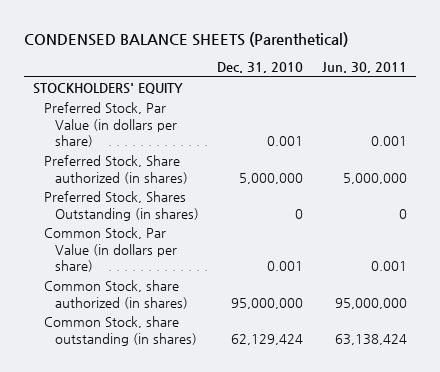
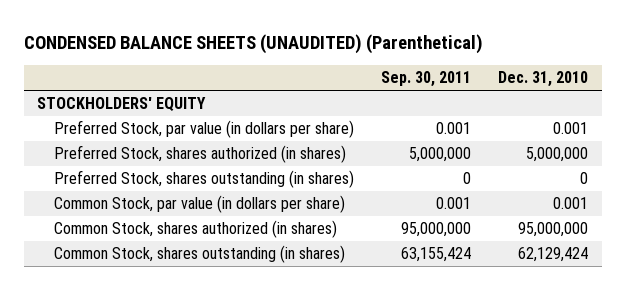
- CONDENSED BALANCE SHEETS (Parenthetical)
+ CONDENSED BALANCE SHEETS (UNAUDITED) (Parenthetical)
- | Dec. 31, 2010 | Jun. 30, 2011
+ | Sep. 30, 2011 | Dec. 31, 2010
- Preferred Stock, Par Value (in dollars per share) | 0.001 | 0.001
- Preferred Stock, Share authorized (in shares) | 5,000,000 | 5,000,000
- Preferred Stock, Shares Outstanding (in shares) | 0 | 0
- Common Stock, Par Value (in dollars per share) | 0.001 | 0.001
- Common Stock, share authorized (in shares) | 95,000,000 | 95,000,000
- Common Stock, share outstanding (in shares) | 62,129,424 | 63,138,424
+ Preferred Stock, par value (in dollars per share) | 0.001 | 0.001
+ Preferred Stock, shares authorized (in shares) | 5,000,000 | 5,000,000
+ Preferred Stock, shares outstanding (in shares) | 0 | 0
+ Common Stock, par value (in dollars per share) | 0.001 | 0.001
+ Common Stock, shares authorized (in shares) | 95,000,000 | 95,000,000
+ Common Stock, shares outstanding (in shares) | 63,155,424 | 62,129,424

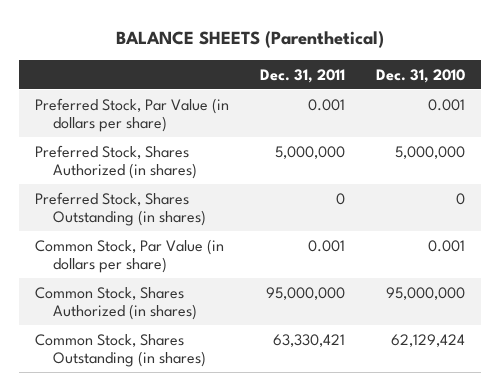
- CONDENSED BALANCE SHEETS (UNAUDITED) (Parenthetical)
+ BALANCE SHEETS (Parenthetical)
- | Sep. 30, 2011 | Dec. 31, 2010
+ | Dec. 31, 2011 | Dec. 31, 2010
- STOCKHOLDERS' EQUITY
- Preferred Stock, par value (in dollars per share) | 0.001 | 0.001
- Preferred Stock, shares authorized (in shares) | 5,000,000 | 5,000,000
- Preferred Stock, shares outstanding (in shares) | 0 | 0
- Common Stock, par value (in dollars per share) | 0.001 | 0.001
- Common Stock, shares authorized (in shares) | 95,000,000 | 95,000,000
- Common Stock, shares outstanding (in shares) | 63,155,424 | 62,129,424
+ Preferred Stock, Par Value (in dollars per share) | 0.001 | 0.001
+ Preferred Stock, Shares Authorized (in shares) | 5,000,000 | 5,000,000
+ Preferred Stock, Shares Outstanding (in shares) | 0 | 0
+ Common Stock, Par Value (in dollars per share) | 0.001 | 0.001
+ Common Stock, Shares Authorized (in shares) | 95,000,000 | 95,000,000
+ Common Stock, Shares Outstanding (in shares) | 63,330,421 | 62,129,424

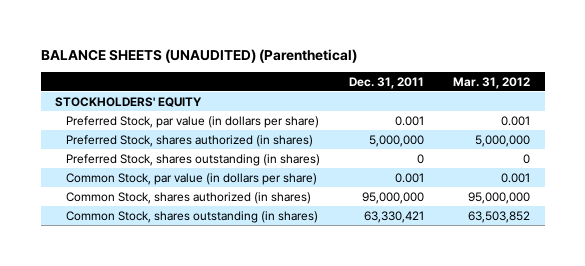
- BALANCE SHEETS (Parenthetical)
+ BALANCE SHEETS (UNAUDITED) (Parenthetical)
- | Dec. 31, 2011 | Dec. 31, 2010
+ | Dec. 31, 2011 | Mar. 31, 2012
- Preferred Stock, Par Value (in dollars per share) | 0.001 | 0.001
- Preferred Stock, Shares Authorized (in shares) | 5,000,000 | 5,000,000
- Preferred Stock, Shares Outstanding (in shares) | 0 | 0
- Common Stock, Par Value (in dollars per share) | 0.001 | 0.001
- Common Stock, Shares Authorized (in shares) | 95,000,000 | 95,000,000
- Common Stock, Shares Outstanding (in shares) | 63,330,421 | 62,129,424
+ STOCKHOLDERS' EQUITY
+ Preferred Stock, par value (in dollars per share) | 0.001 | 0.001
+ Preferred Stock, shares authorized (in shares) | 5,000,000 | 5,000,000
+ Preferred Stock, shares outstanding (in shares) | 0 | 0
+ Common Stock, par value (in dollars per share) | 0.001 | 0.001
+ Common Stock, shares authorized (in shares) | 95,000,000 | 95,000,000
+ Common Stock, shares outstanding (in shares) | 63,330,421 | 63,503,852

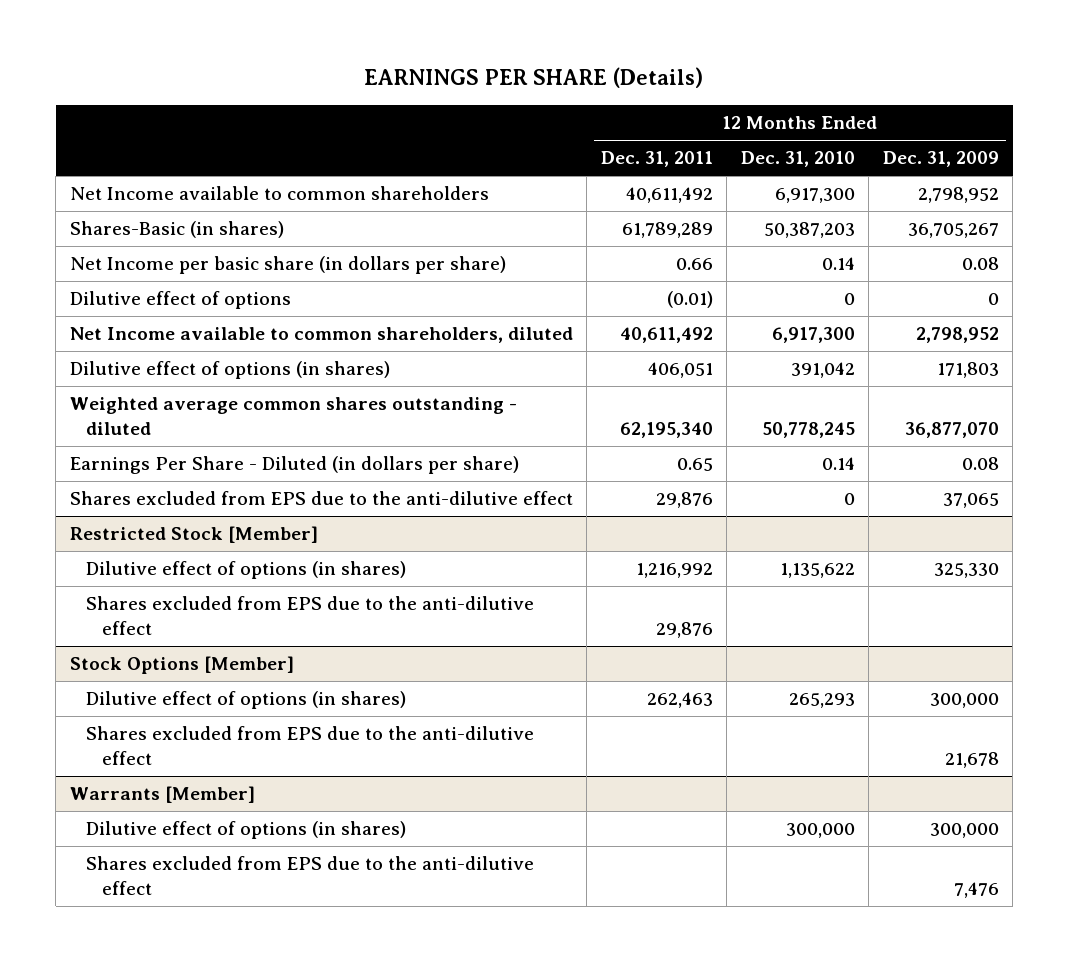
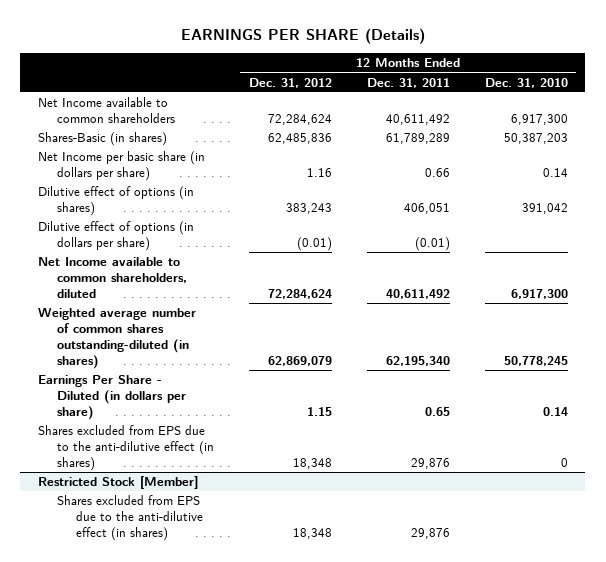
- | 12 Months Ended Dec. 31, 2011 | 12 Months Ended Dec. 31, 2010 | 12 Months Ended Dec. 31, 2009
+ | 12 Months Ended Dec. 31, 2012 | 12 Months Ended Dec. 31, 2011 | 12 Months Ended Dec. 31, 2010
- Dilutive effect of options | (0.01) | 0 | 0
- Weighted average common shares outstanding - diluted | 62,195,340 | 50,778,245 | 36,877,070
+ Dilutive effect of options (in dollars per share) | (0.01) | (0.01) |
moved down: Net Income available to common shareholders, diluted | 72,284,624 | 40,611,492 | 6,917,300
+ Weighted average number of common shares outstanding-diluted (in shares) | 62,869,079 | 62,195,340 | 50,778,245
- Shares excluded from EPS due to the anti-dilutive effect | 29,876 | 0 | 37,065
+ Shares excluded from EPS due to the anti-dilutive effect (in shares) | 18,348 | 29,876 | 0
@ Restricted Stock [Member]
- Dilutive effect of options (in shares) | 1,216,992 | 1,135,622 | 325,330
- Shares excluded from EPS due to the anti-dilutive effect | 29,876 | |
- Stock Options [Member]
- Dilutive effect of options (in shares) | 262,463 | 265,293 | 300,000
- Shares excluded from EPS due to the anti-dilutive effect | | | 21,678
- Warrants [Member]
- Dilutive effect of options (in shares) | | 300,000 | 300,000
- Shares excluded from EPS due to the anti-dilutive effect | | | 7,476
@ Restricted Stock [Member]
+ Shares excluded from EPS due to the anti-dilutive effect (in shares) | 18,348 | 29,876 |

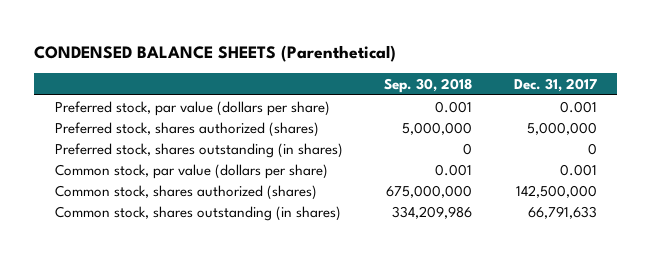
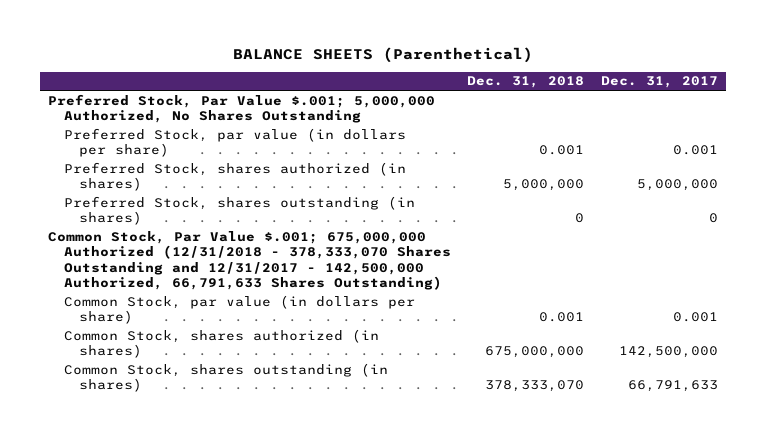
- CONDENSED BALANCE SHEETS (Parenthetical)
+ BALANCE SHEETS (Parenthetical)
- | Sep. 30, 2018 | Dec. 31, 2017
+ | Dec. 31, 2018 | Dec. 31, 2017
- Preferred stock, par value (dollars per share) | 0.001 | 0.001
- Preferred stock, shares authorized (shares) | 5,000,000 | 5,000,000
- Preferred stock, shares outstanding (in shares) | 0 | 0
- Common stock, par value (dollars per share) | 0.001 | 0.001
- Common stock, shares authorized (shares) | 675,000,000 | 142,500,000
- Common stock, shares outstanding (in shares) | 334,209,986 | 66,791,633
+ Preferred Stock, Par Value $.001; 5,000,000 Authorized, No Shares Outstanding
+ Preferred Stock, par value (in dollars per share) | 0.001 | 0.001
+ Preferred Stock, shares authorized (in shares) | 5,000,000 | 5,000,000
+ Preferred Stock, shares outstanding (in shares) | 0 | 0
+ Common Stock, Par Value $.001; 675,000,000 Authorized (12/31/2018 - 378,333,070 Shares Outstanding and 12/31/2017 - 142,500,000 Authorized, 66,791,633 Shares Outstanding)
+ Common Stock, par value (in dollars per share) | 0.001 | 0.001
+ Common Stock, shares authorized (in shares) | 675,000,000 | 142,500,000
+ Common Stock, shares outstanding (in shares) | 378,333,070 | 66,791,633

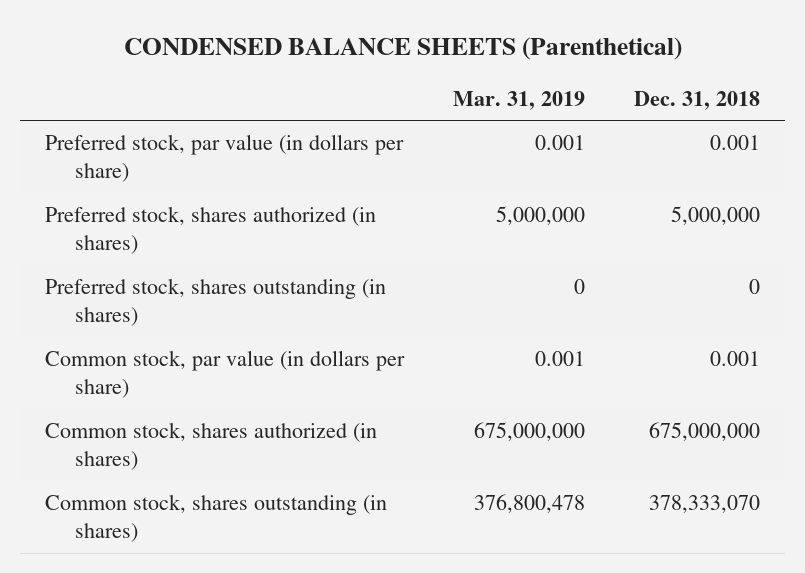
- BALANCE SHEETS (Parenthetical)
+ CONDENSED BALANCE SHEETS (Parenthetical)
- | Dec. 31, 2018 | Dec. 31, 2017
+ | Mar. 31, 2019 | Dec. 31, 2018
- Preferred Stock, Par Value $.001; 5,000,000 Authorized, No Shares Outstanding
- Preferred Stock, par value (in dollars per share) | 0.001 | 0.001
- Preferred Stock, shares authorized (in shares) | 5,000,000 | 5,000,000
- Preferred Stock, shares outstanding (in shares) | 0 | 0
- Common Stock, Par Value $.001; 675,000,000 Authorized (12/31/2018 - 378,333,070 Shares Outstanding and 12/31/2017 - 142,500,000 Authorized, 66,791,633 Shares Outstanding)
- Common Stock, par value (in dollars per share) | 0.001 | 0.001
- Common Stock, shares authorized (in shares) | 675,000,000 | 142,500,000
- Common Stock, shares outstanding (in shares) | 378,333,070 | 66,791,633
+ Preferred stock, par value (in dollars per share) | 0.001 | 0.001
+ Preferred stock, shares authorized (in shares) | 5,000,000 | 5,000,000
+ Preferred stock, shares outstanding (in shares) | 0 | 0
+ Common stock, par value (in dollars per share) | 0.001 | 0.001
+ Common stock, shares authorized (in shares) | 675,000,000 | 675,000,000
+ Common stock, shares outstanding (in shares) | 376,800,478 | 378,333,070

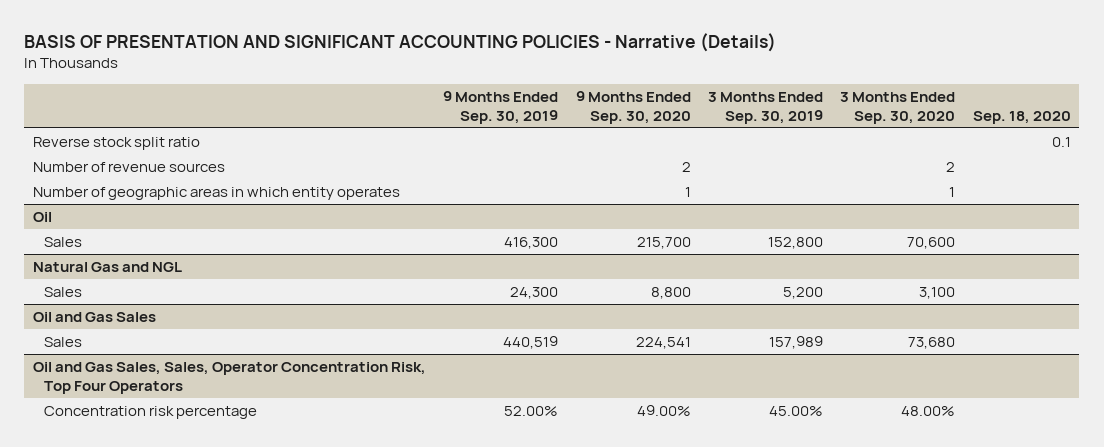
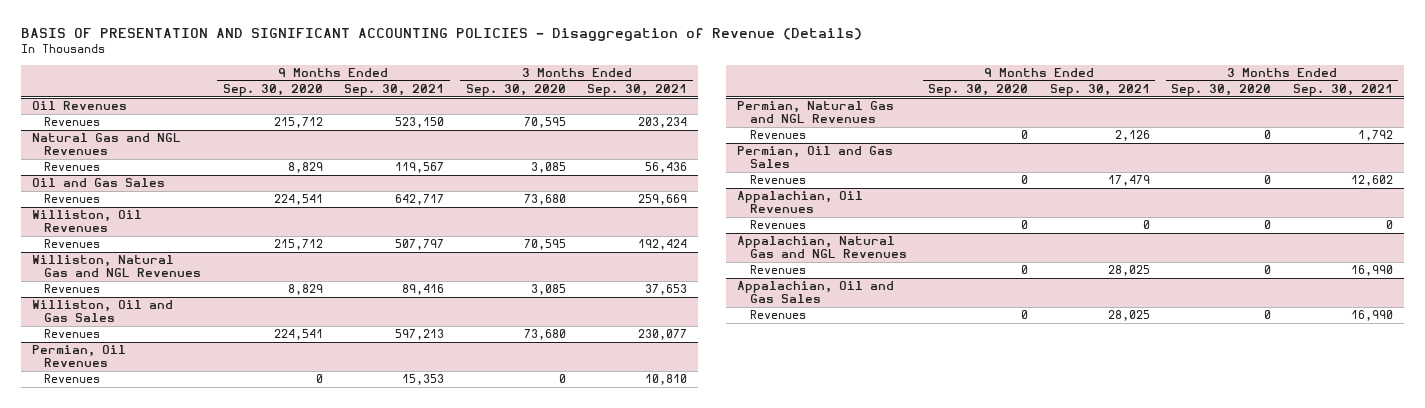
- BASIS OF PRESENTATION AND SIGNIFICANT ACCOUNTING POLICIES - Narrative (Details)
+ BASIS OF PRESENTATION AND SIGNIFICANT ACCOUNTING POLICIES - Disaggregation of Revenue (Details)
- | 9 Months Ended Sep. 30, 2019 | 9 Months Ended Sep. 30, 2020 | 3 Months Ended Sep. 30, 2019 | 3 Months Ended Sep. 30, 2020 | Sep. 18, 2020
+ | 9 Months Ended Sep. 30, 2020 | 9 Months Ended Sep. 30, 2021 | 3 Months Ended Sep. 30, 2020 | 3 Months Ended Sep. 30, 2021
- Reverse stock split ratio | | | | | 0.1
- Number of revenue sources | | 2 | | 2 |
- Number of geographic areas in which entity operates | | 1 | | 1 |
- Oil
- Sales | 416,300 | 215,700 | 152,800 | 70,600 |
- Natural Gas and NGL
- Sales | 24,300 | 8,800 | 5,200 | 3,100 |
+ Oil Revenues
+ Revenues | 215,712 | 523,150 | 70,595 | 203,234
+ Natural Gas and NGL Revenues
+ Revenues | 8,829 | 119,567 | 3,085 | 56,436
@ Oil and Gas Sales
- Sales | 440,519 | 224,541 | 157,989 | 73,680 |
- Oil and Gas Sales, Sales, Operator Concentration Risk, Top Four Operators
- Concentration risk percentage | 52.00% | 49.00% | 45.00% | 48.00% |
@ Oil and Gas Sales
+ Revenues | 224,541 | 642,717 | 73,680 | 259,669
+ Williston, Oil Revenues
+ Revenues | 215,712 | 507,797 | 70,595 | 192,424
+ Williston, Natural Gas and NGL Revenues
+ Revenues | 8,829 | 89,416 | 3,085 | 37,653
+ Williston, Oil and Gas Sales
+ Revenues | 224,541 | 597,213 | 73,680 | 230,077
+ Permian, Oil Revenues
+ Revenues | 0 | 15,353 | 0 | 10,810
+ Permian, Natural Gas and NGL Revenues
+ Revenues | 0 | 2,126 | 0 | 1,792
+ Permian, Oil and Gas Sales
+ Revenues | 0 | 17,479 | 0 | 12,602
+ Appalachian, Oil Revenues
+ Revenues | 0 | 0 | 0 | 0
+ Appalachian, Natural Gas and NGL Revenues
+ Revenues | 0 | 28,025 | 0 | 16,990
+ Appalachian, Oil and Gas Sales
+ Revenues | 0 | 28,025 | 0 | 16,990

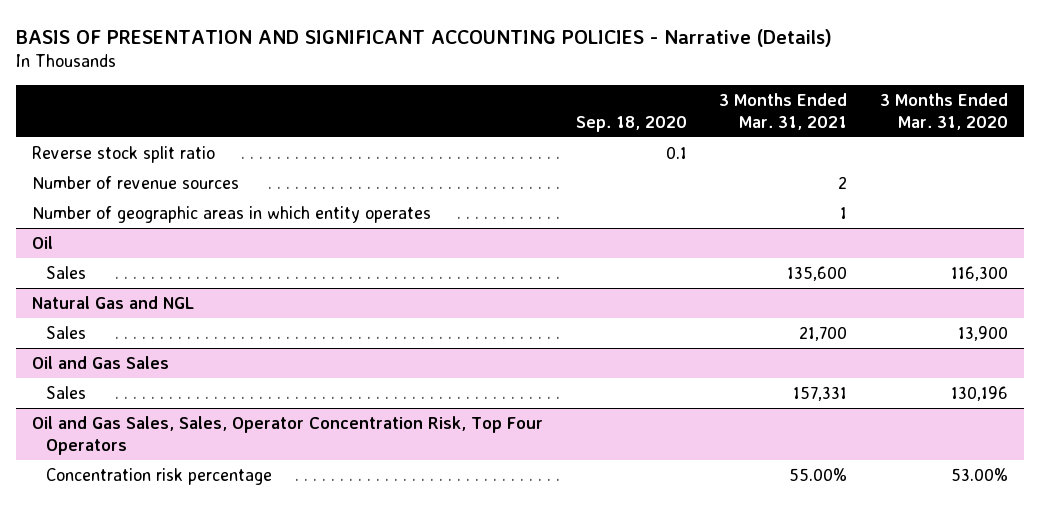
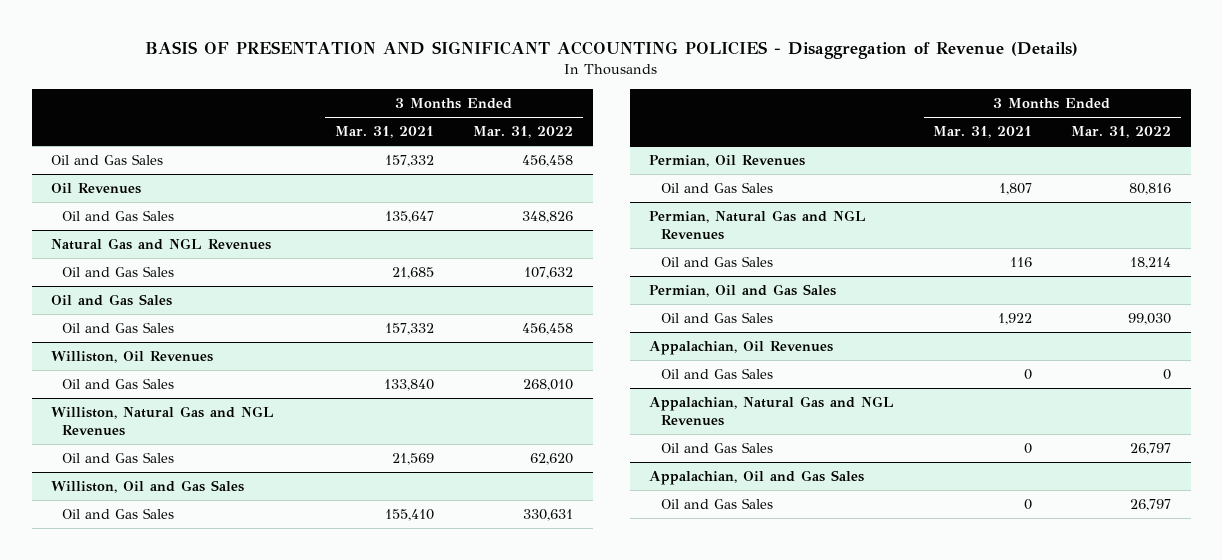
- BASIS OF PRESENTATION AND SIGNIFICANT ACCOUNTING POLICIES - Narrative (Details)
+ BASIS OF PRESENTATION AND SIGNIFICANT ACCOUNTING POLICIES - Disaggregation of Revenue (Details)
- | Sep. 18, 2020 | 3 Months Ended Mar. 31, 2021 | 3 Months Ended Mar. 31, 2020
+ | 3 Months Ended Mar. 31, 2021 | 3 Months Ended Mar. 31, 2022
- Reverse stock split ratio | 0.1 | |
- Number of revenue sources | | 2 |
- Number of geographic areas in which entity operates | | 1 |
- Oil
- Sales | | 135,600 | 116,300
- Natural Gas and NGL
- Sales | | 21,700 | 13,900
+ Oil and Gas Sales | 157,332 | 456,458
+ Oil Revenues
+ Oil and Gas Sales | 135,647 | 348,826
+ Natural Gas and NGL Revenues
+ Oil and Gas Sales | 21,685 | 107,632
@ Oil and Gas Sales
- Sales | | 157,331 | 130,196
- Oil and Gas Sales, Sales, Operator Concentration Risk, Top Four Operators
- Concentration risk percentage | | 55.00% | 53.00%
@ Oil and Gas Sales
+ Oil and Gas Sales | 157,332 | 456,458
+ Williston, Oil Revenues
+ Oil and Gas Sales | 133,840 | 268,010
+ Williston, Natural Gas and NGL Revenues
+ Oil and Gas Sales | 21,569 | 62,620
+ Williston, Oil and Gas Sales
+ Oil and Gas Sales | 155,410 | 330,631
+ Permian, Oil Revenues
+ Oil and Gas Sales | 1,807 | 80,816
+ Permian, Natural Gas and NGL Revenues
+ Oil and Gas Sales | 116 | 18,214
+ Permian, Oil and Gas Sales
+ Oil and Gas Sales | 1,922 | 99,030
+ Appalachian, Oil Revenues
+ Oil and Gas Sales | 0 | 0
+ Appalachian, Natural Gas and NGL Revenues
+ Oil and Gas Sales | 0 | 26,797
+ Appalachian, Oil and Gas Sales
+ Oil and Gas Sales | 0 | 26,797

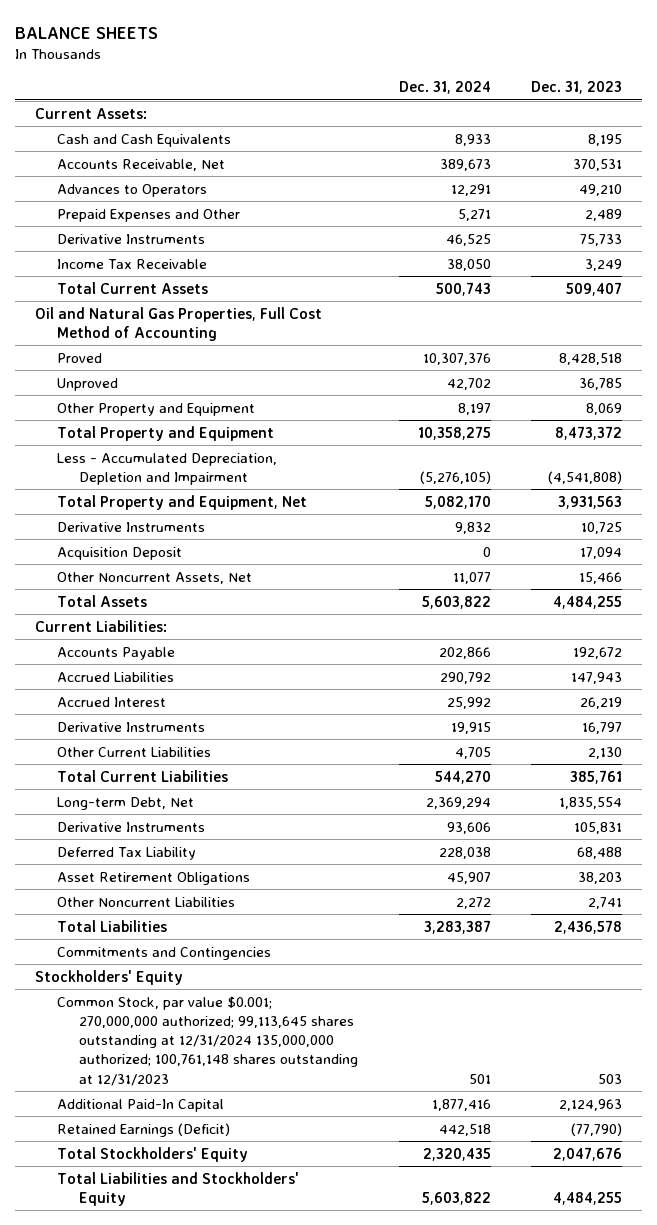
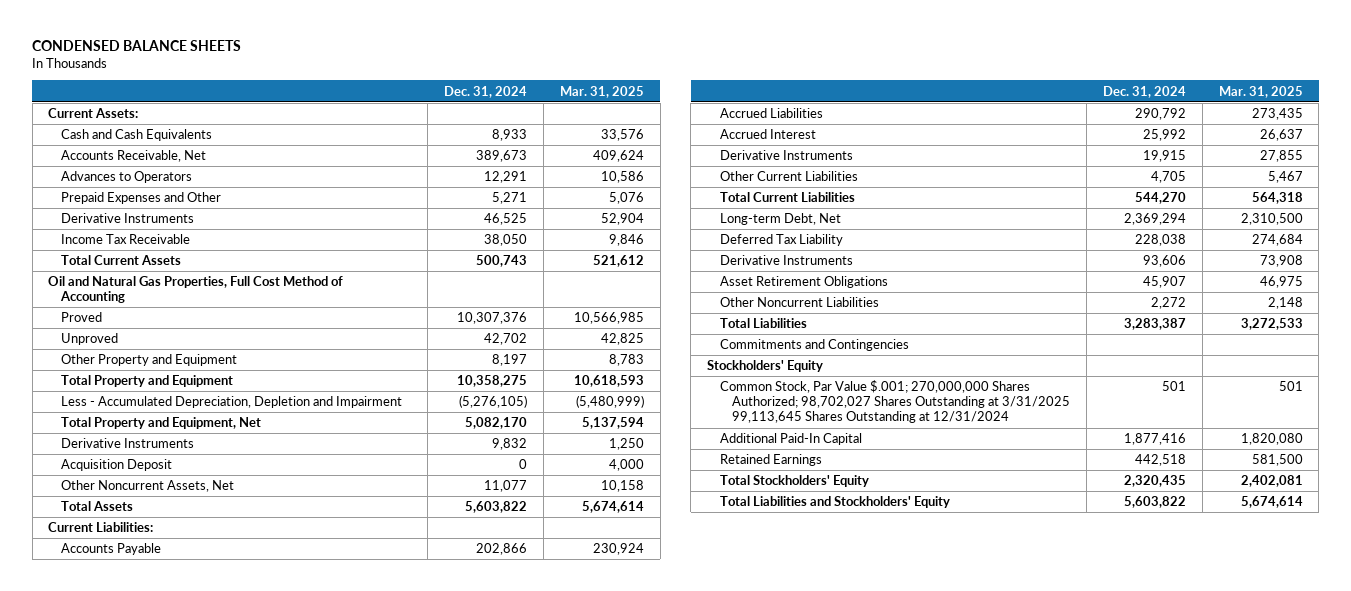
- BALANCE SHEETS
+ CONDENSED BALANCE SHEETS
- | Dec. 31, 2024 | Dec. 31, 2023
+ | Dec. 31, 2024 | Mar. 31, 2025
moved down: Derivative Instruments | 93,606 | 73,908
- Common Stock, par value $0.001; 270,000,000 authorized; 99,113,645 shares outstanding at 12/31/2024 135,000,000 authorized; 100,761,148 shares outstanding at 12/31/2023 | 501 | 503
+ Common Stock, Par Value $.001; 270,000,000 Shares Authorized; 98,702,027 Shares Outstanding at 3/31/2025 99,113,645 Shares Outstanding at 12/31/2024 | 501 | 501
- Retained Earnings (Deficit) | 442,518 | (77,790)
+ Retained Earnings | 442,518 | 581,500

